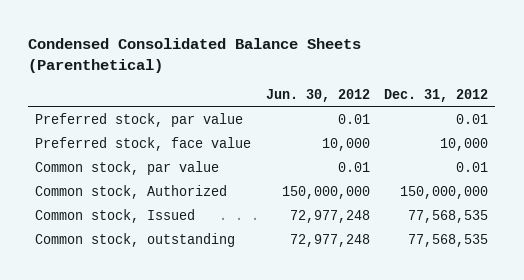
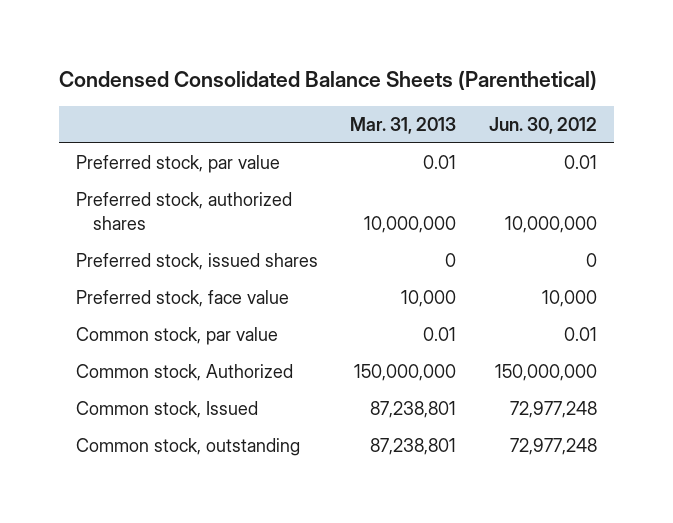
- | Jun. 30, 2012 | Dec. 31, 2012
+ | Mar. 31, 2013 | Jun. 30, 2012
+ Preferred stock, authorized shares | 10,000,000 | 10,000,000
+ Preferred stock, issued shares | 0 | 0

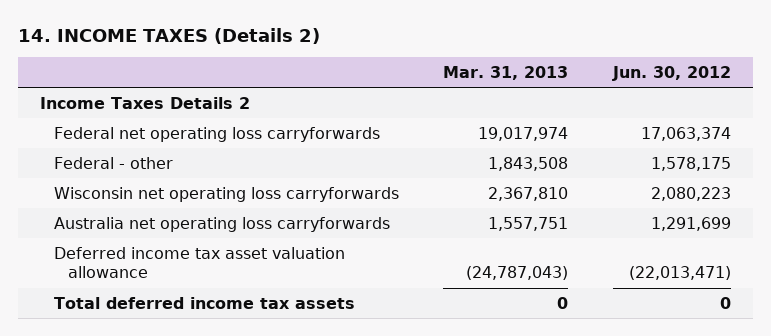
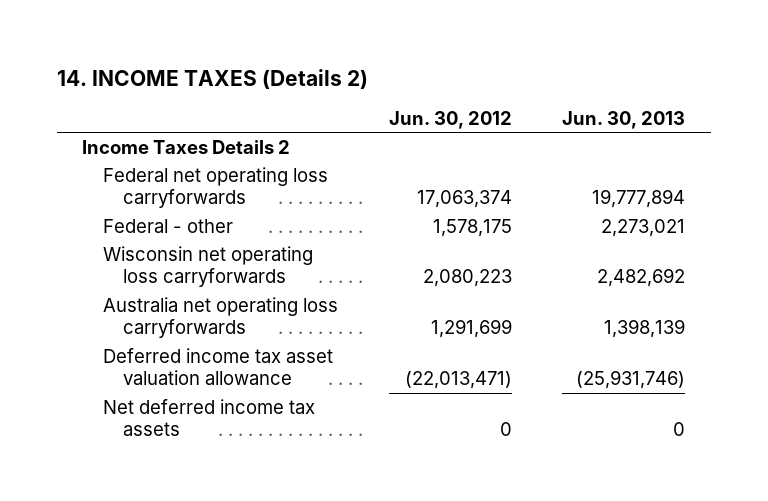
- | Mar. 31, 2013 | Jun. 30, 2012
+ | Jun. 30, 2012 | Jun. 30, 2013
- Total deferred income tax assets | 0 | 0
+ Net deferred income tax assets | 0 | 0

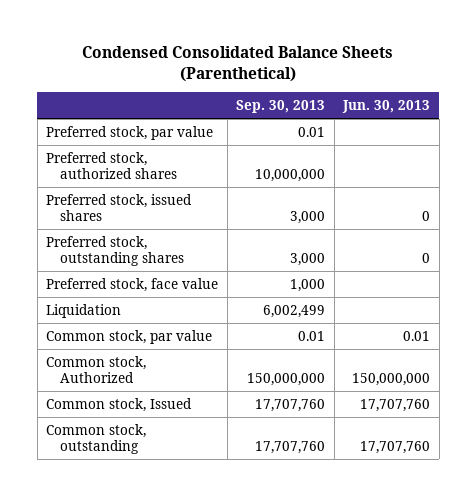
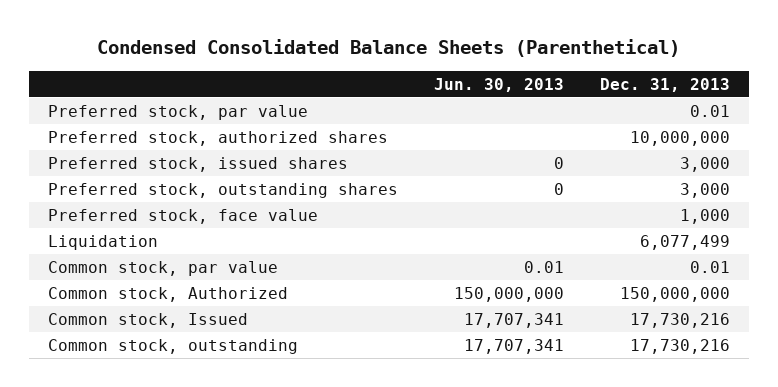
- | Sep. 30, 2013 | Jun. 30, 2013
+ | Jun. 30, 2013 | Dec. 31, 2013
- Common stock, Issued | 17,707,760 | 17,707,760
- Common stock, outstanding | 17,707,760 | 17,707,760
+ Common stock, Issued | 17,707,341 | 17,730,216
+ Common stock, outstanding | 17,707,341 | 17,730,216

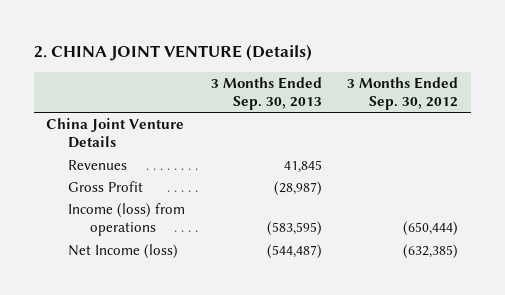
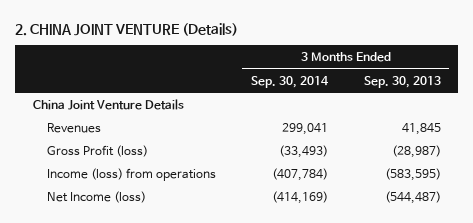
- | 3 Months Ended Sep. 30, 2013 | 3 Months Ended Sep. 30, 2012
+ | 3 Months Ended Sep. 30, 2014 | 3 Months Ended Sep. 30, 2013
- Gross Profit | (28,987) |
+ Gross Profit (loss) | (33,493) | (28,987)

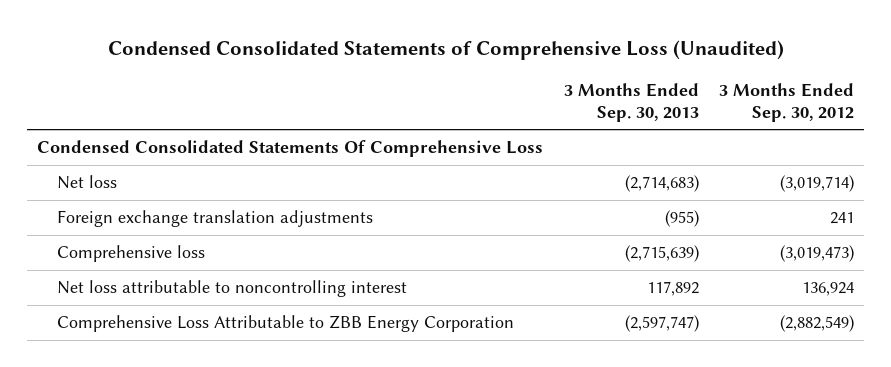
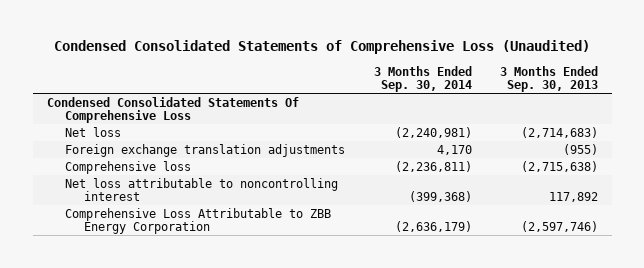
- | 3 Months Ended Sep. 30, 2013 | 3 Months Ended Sep. 30, 2012
+ | 3 Months Ended Sep. 30, 2014 | 3 Months Ended Sep. 30, 2013
- Comprehensive loss | (2,715,639) | (3,019,473)
+ Comprehensive loss | (2,236,811) | (2,715,638)
- Comprehensive Loss Attributable to ZBB Energy Corporation | (2,597,747) | (2,882,549)
+ Comprehensive Loss Attributable to ZBB Energy Corporation | (2,636,179) | (2,597,746)

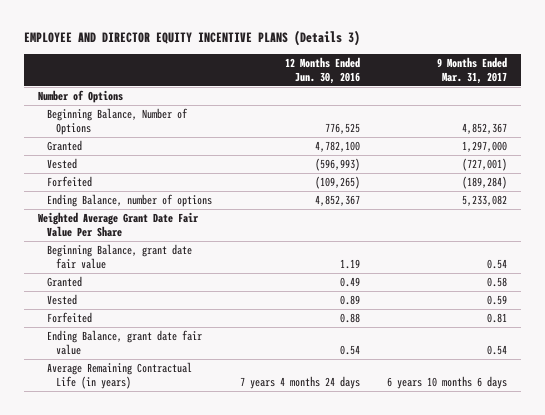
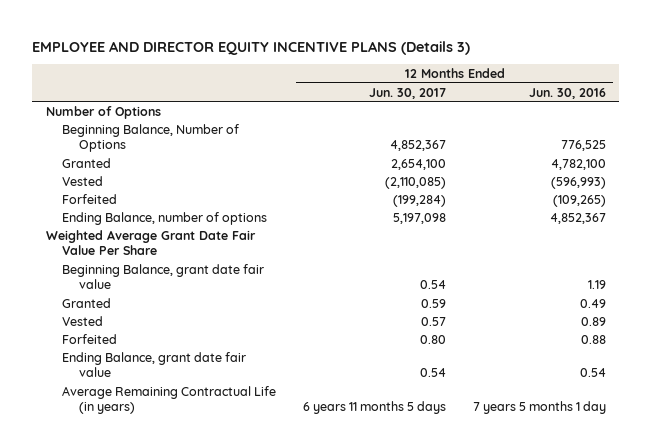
- | 12 Months Ended Jun. 30, 2016 | 9 Months Ended Mar. 31, 2017
+ | 12 Months Ended Jun. 30, 2017 | 12 Months Ended Jun. 30, 2016
- Average Remaining Contractual Life (in years) | 7 years 4 months 24 days | 6 years 10 months 6 days
+ Average Remaining Contractual Life (in years) | 6 years 11 months 5 days | 7 years 5 months 1 day

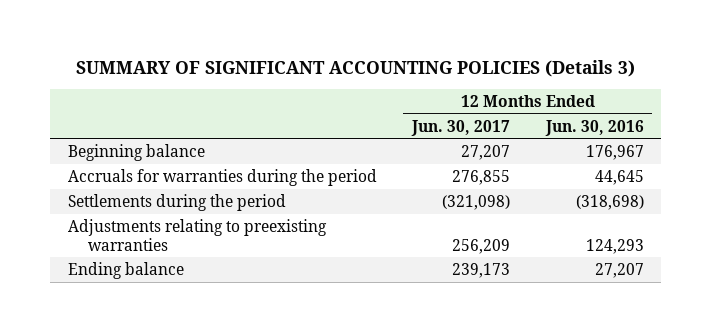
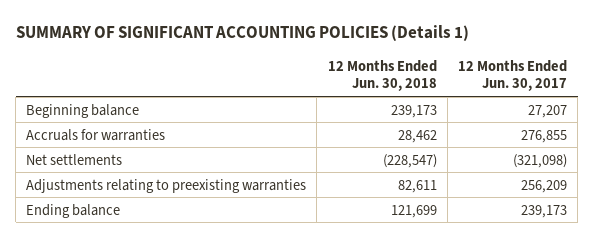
- SUMMARY OF SIGNIFICANT ACCOUNTING POLICIES (Details 3)
+ SUMMARY OF SIGNIFICANT ACCOUNTING POLICIES (Details 1)
- | 12 Months Ended Jun. 30, 2017 | 12 Months Ended Jun. 30, 2016
+ | 12 Months Ended Jun. 30, 2018 | 12 Months Ended Jun. 30, 2017
- Accruals for warranties during the period | 276,855 | 44,645
- Settlements during the period | (321,098) | (318,698)
+ Accruals for warranties | 28,462 | 276,855
+ Net settlements | (228,547) | (321,098)

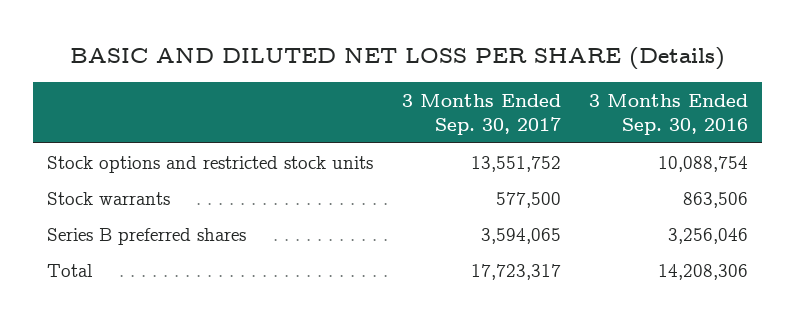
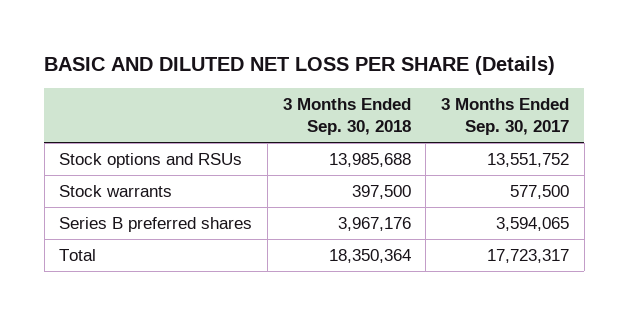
- | 3 Months Ended Sep. 30, 2017 | 3 Months Ended Sep. 30, 2016
+ | 3 Months Ended Sep. 30, 2018 | 3 Months Ended Sep. 30, 2017
- Stock options and restricted stock units | 13,551,752 | 10,088,754
+ Stock options and RSUs | 13,985,688 | 13,551,752

